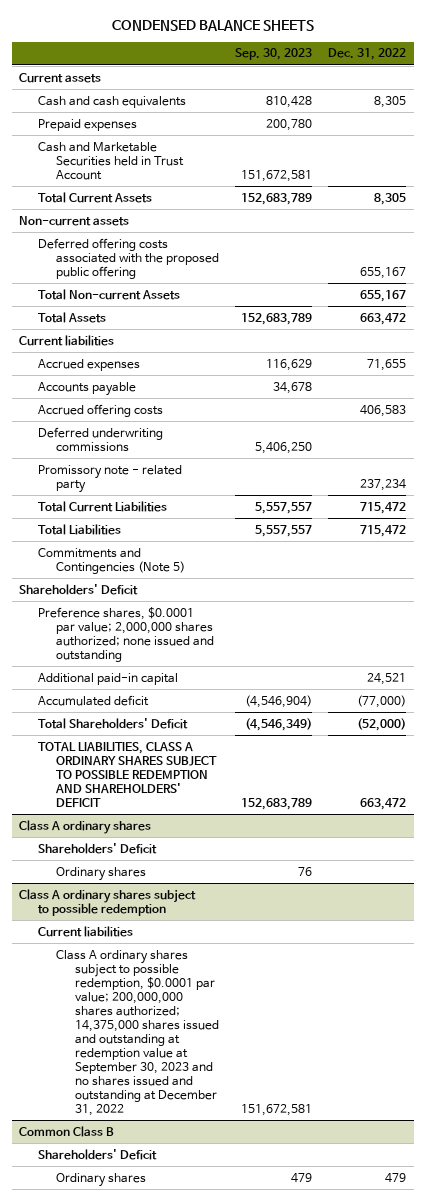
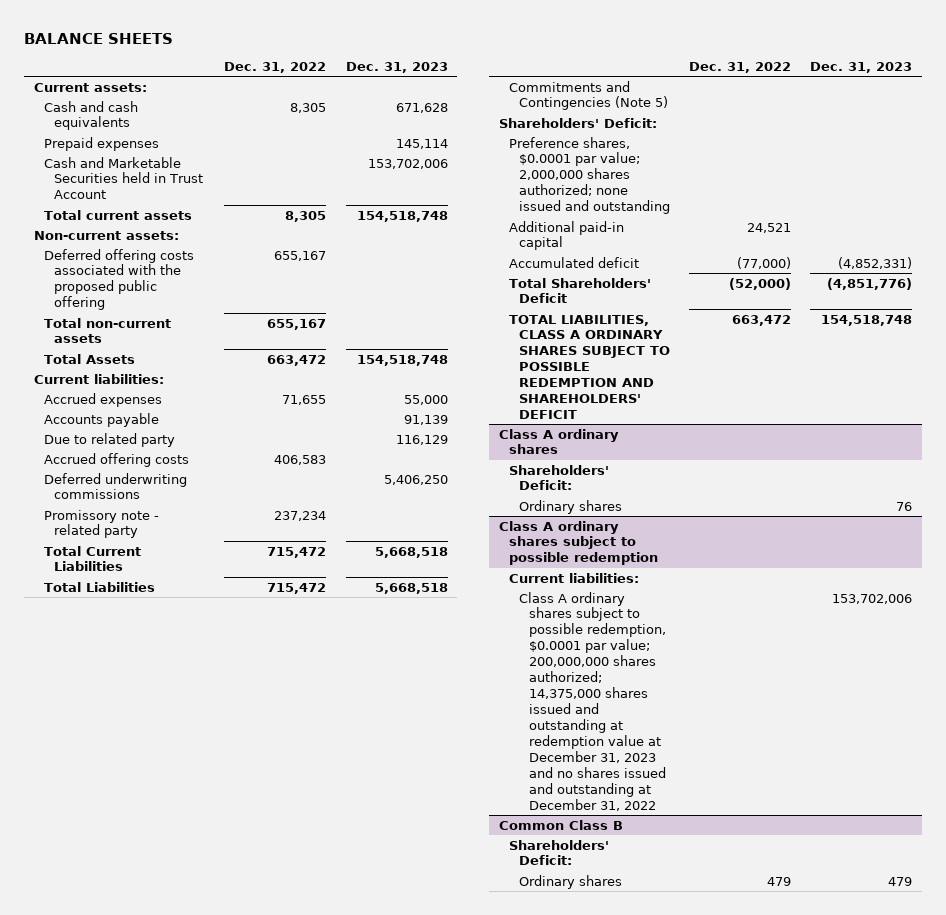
- CONDENSED BALANCE SHEETS
+ BALANCE SHEETS
- | Sep. 30, 2023 | Dec. 31, 2022
+ | Dec. 31, 2022 | Dec. 31, 2023
- Current assets
+ Current assets:
- Total Current Assets | 152,683,789 | 8,305
- Non-current assets
+ Total current assets | 8,305 | 154,518,748
+ Non-current assets:
- Total Non-current Assets | | 655,167
+ Total non-current assets | 655,167 |
- Current liabilities
+ Current liabilities:
+ Due to related party | | 116,129
- Shareholders' Deficit
+ Shareholders' Deficit:
@ Class A ordinary shares
- Shareholders' Deficit
+ Shareholders' Deficit:
@ Class A ordinary shares subject to possible redemption
- Current liabilities
- Class A ordinary shares subject to possible redemption, $0.0001 par value; 200,000,000 shares authorized; 14,375,000 shares issued and outstanding at redemption value at September 30, 2023 and no shares issued and outstanding at December 31, 2022 | 151,672,581 |
+ Current liabilities:
+ Class A ordinary shares subject to possible redemption, $0.0001 par value; 200,000,000 shares authorized; 14,375,000 shares issued and outstanding at redemption value at December 31, 2023 and no shares issued and outstanding at December 31, 2022 | | 153,702,006
@ Common Class B
- Shareholders' Deficit
+ Shareholders' Deficit:

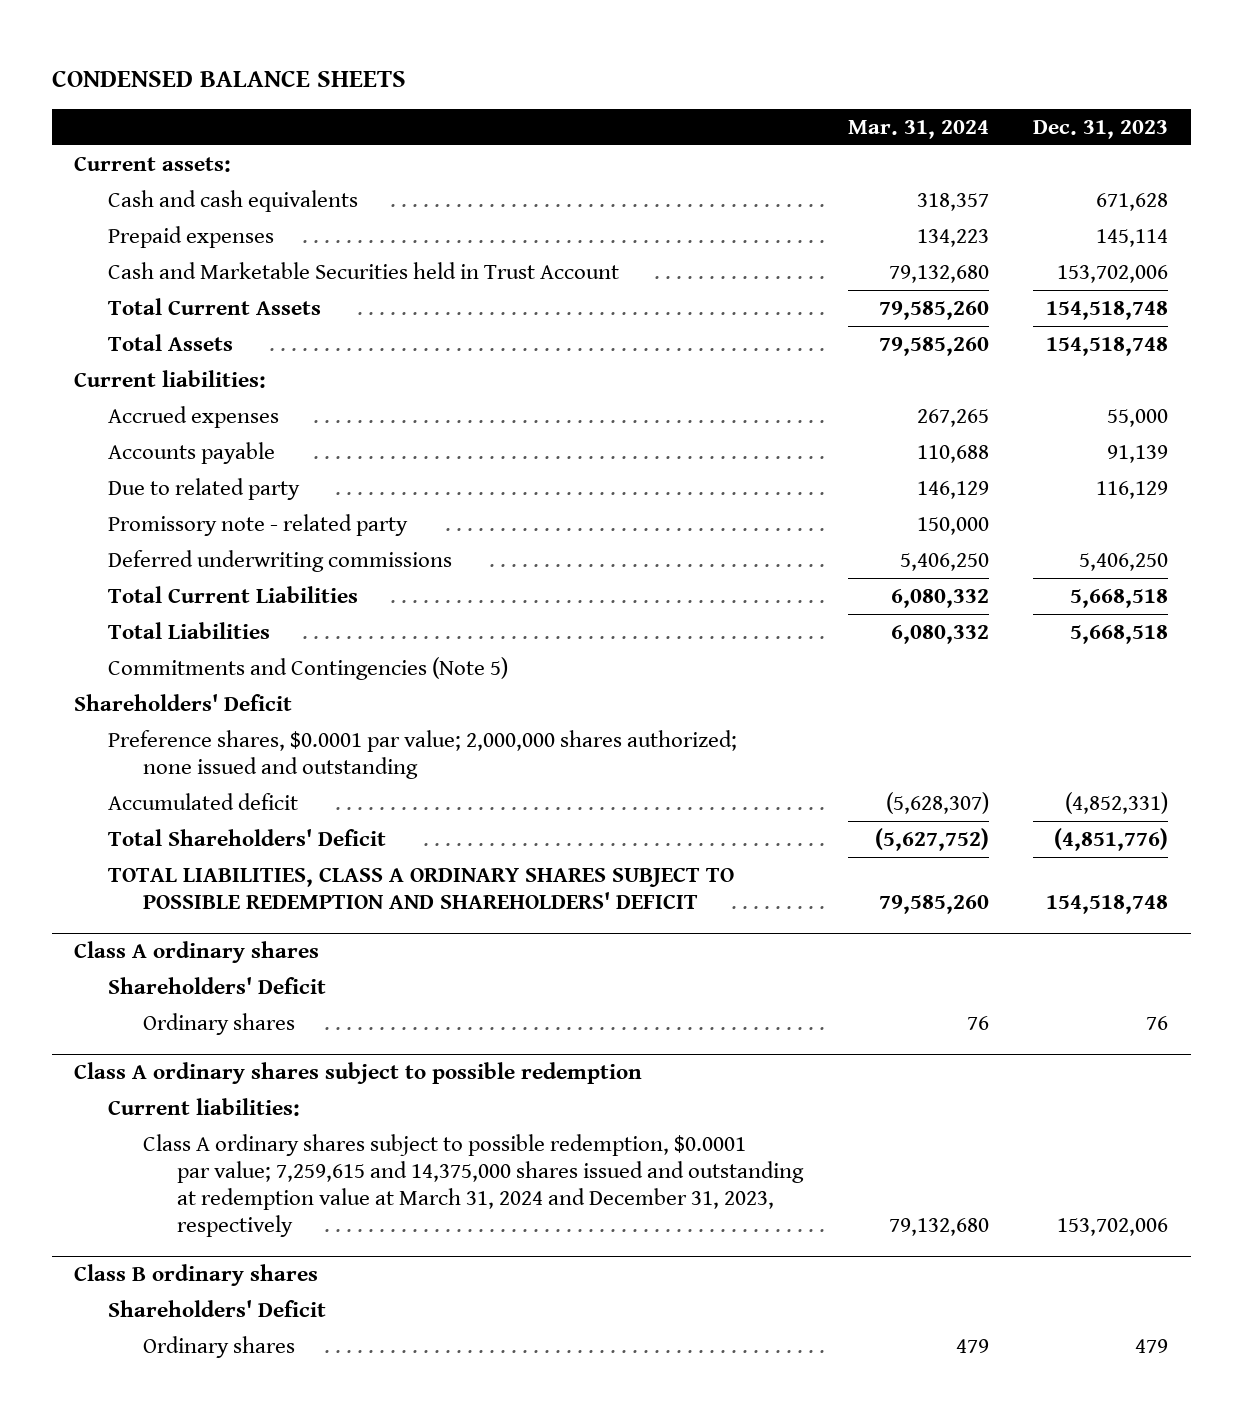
- BALANCE SHEETS
+ CONDENSED BALANCE SHEETS
- | Dec. 31, 2022 | Dec. 31, 2023
+ | Mar. 31, 2024 | Dec. 31, 2023
- Total current assets | 8,305 | 154,518,748
- Non-current assets:
- Deferred offering costs associated with the proposed public offering | 655,167 |
- Total non-current assets | 655,167 |
+ Total Current Assets | 79,585,260 | 154,518,748
- Accrued offering costs | 406,583 |
moved down: Deferred underwriting commissions | 5,406,250 | 5,406,250
- Shareholders' Deficit:
+ Shareholders' Deficit
- Additional paid-in capital | 24,521 |
@ Class A ordinary shares
- Shareholders' Deficit:
+ Shareholders' Deficit
@ Class A ordinary shares subject to possible redemption
- Class A ordinary shares subject to possible redemption, $0.0001 par value; 200,000,000 shares authorized; 14,375,000 shares issued and outstanding at redemption value at December 31, 2023 and no shares issued and outstanding at December 31, 2022 | | 153,702,006
- Common Class B
- Shareholders' Deficit:
@ Class A ordinary shares subject to possible redemption
+ Class A ordinary shares subject to possible redemption, $0.0001 par value; 7,259,615 and 14,375,000 shares issued and outstanding at redemption value at March 31, 2024 and December 31, 2023, respectively | 79,132,680 | 153,702,006
+ Class B ordinary shares
+ Shareholders' Deficit

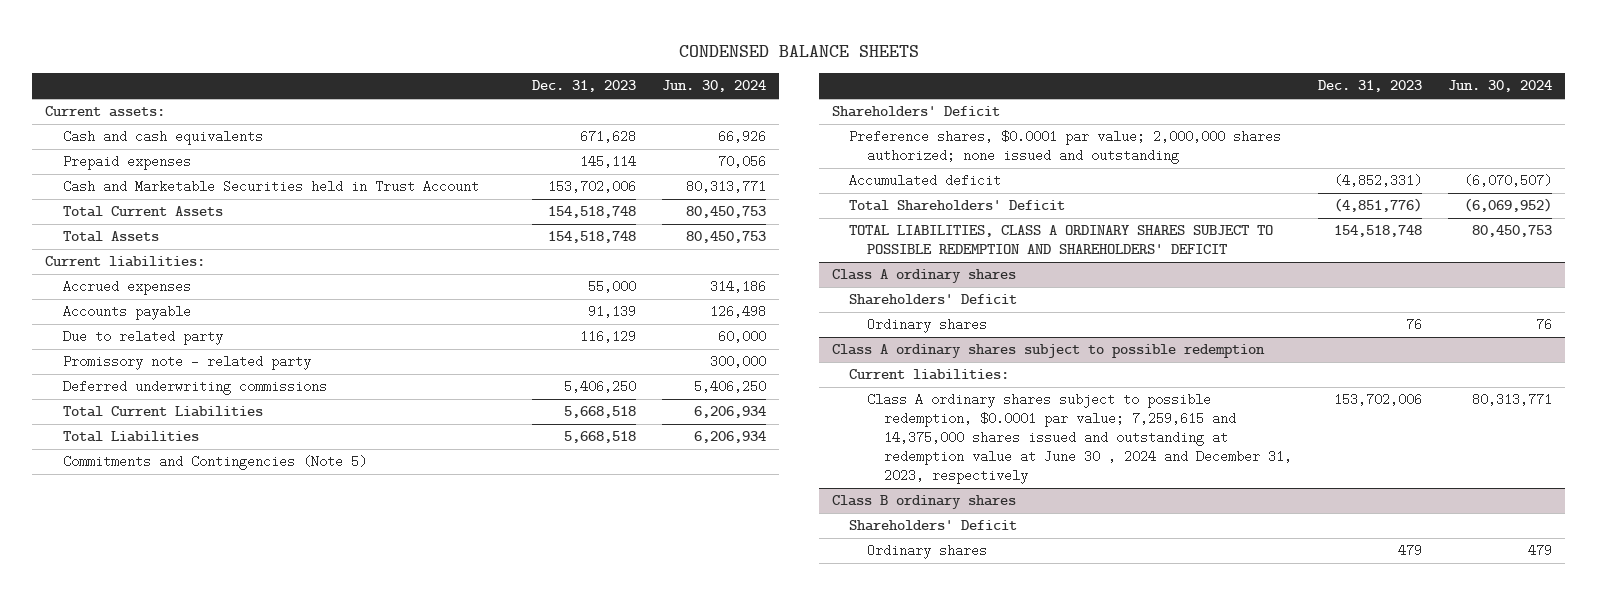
- | Mar. 31, 2024 | Dec. 31, 2023
+ | Dec. 31, 2023 | Jun. 30, 2024
@ Class A ordinary shares subject to possible redemption
- Class A ordinary shares subject to possible redemption, $0.0001 par value; 7,259,615 and 14,375,000 shares issued and outstanding at redemption value at March 31, 2024 and December 31, 2023, respectively | 79,132,680 | 153,702,006
+ Class A ordinary shares subject to possible redemption, $0.0001 par value; 7,259,615 and 14,375,000 shares issued and outstanding at redemption value at June 30 , 2024 and December 31, 2023, respectively | 153,702,006 | 80,313,771

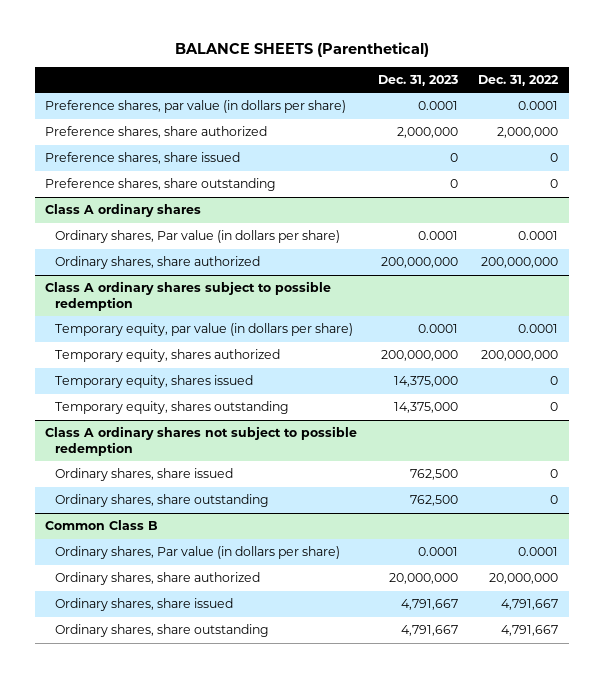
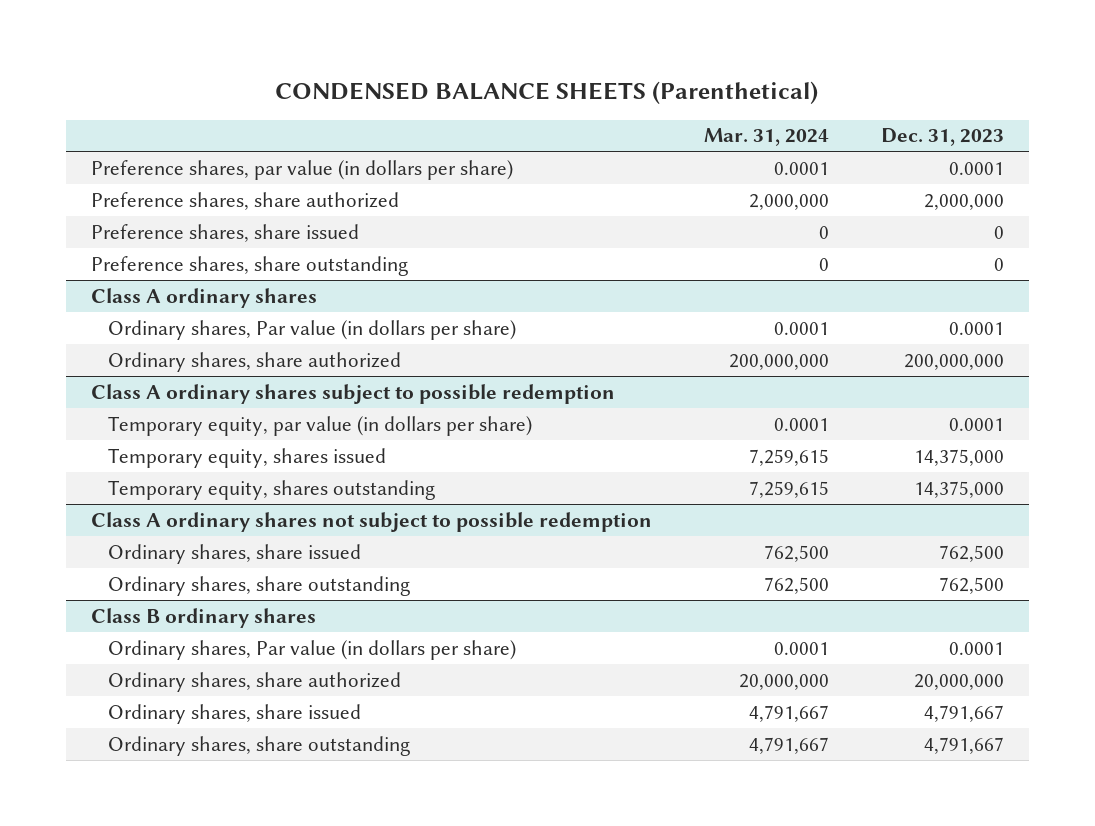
- BALANCE SHEETS (Parenthetical)
+ CONDENSED BALANCE SHEETS (Parenthetical)
- | Dec. 31, 2023 | Dec. 31, 2022
+ | Mar. 31, 2024 | Dec. 31, 2023
@ Class A ordinary shares subject to possible redemption
- Temporary equity, shares authorized | 200,000,000 | 200,000,000
- Common Class B
+ Class B ordinary shares

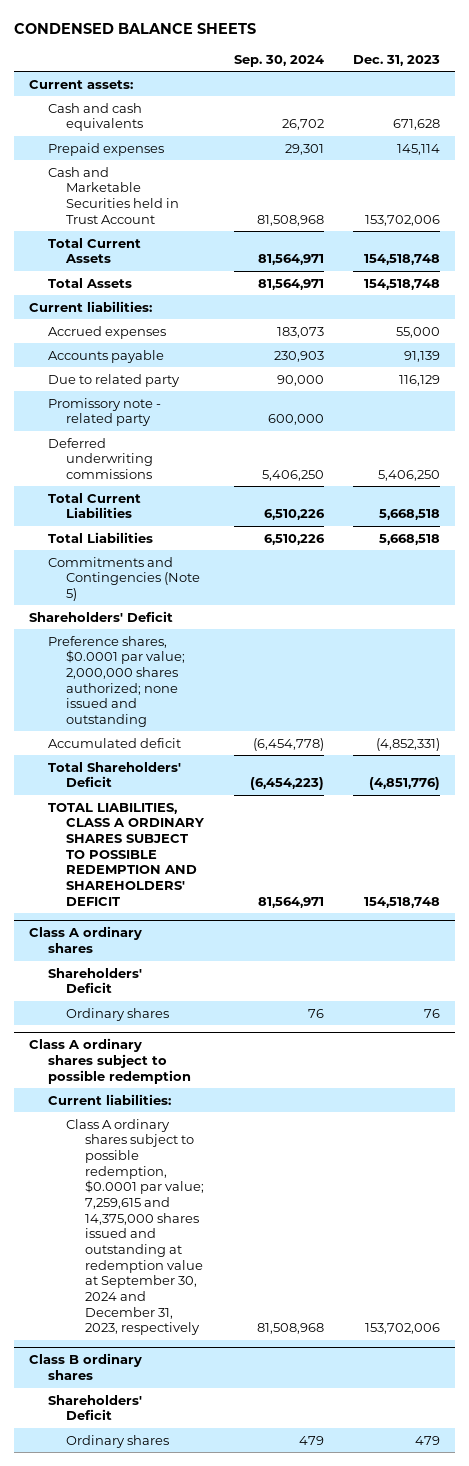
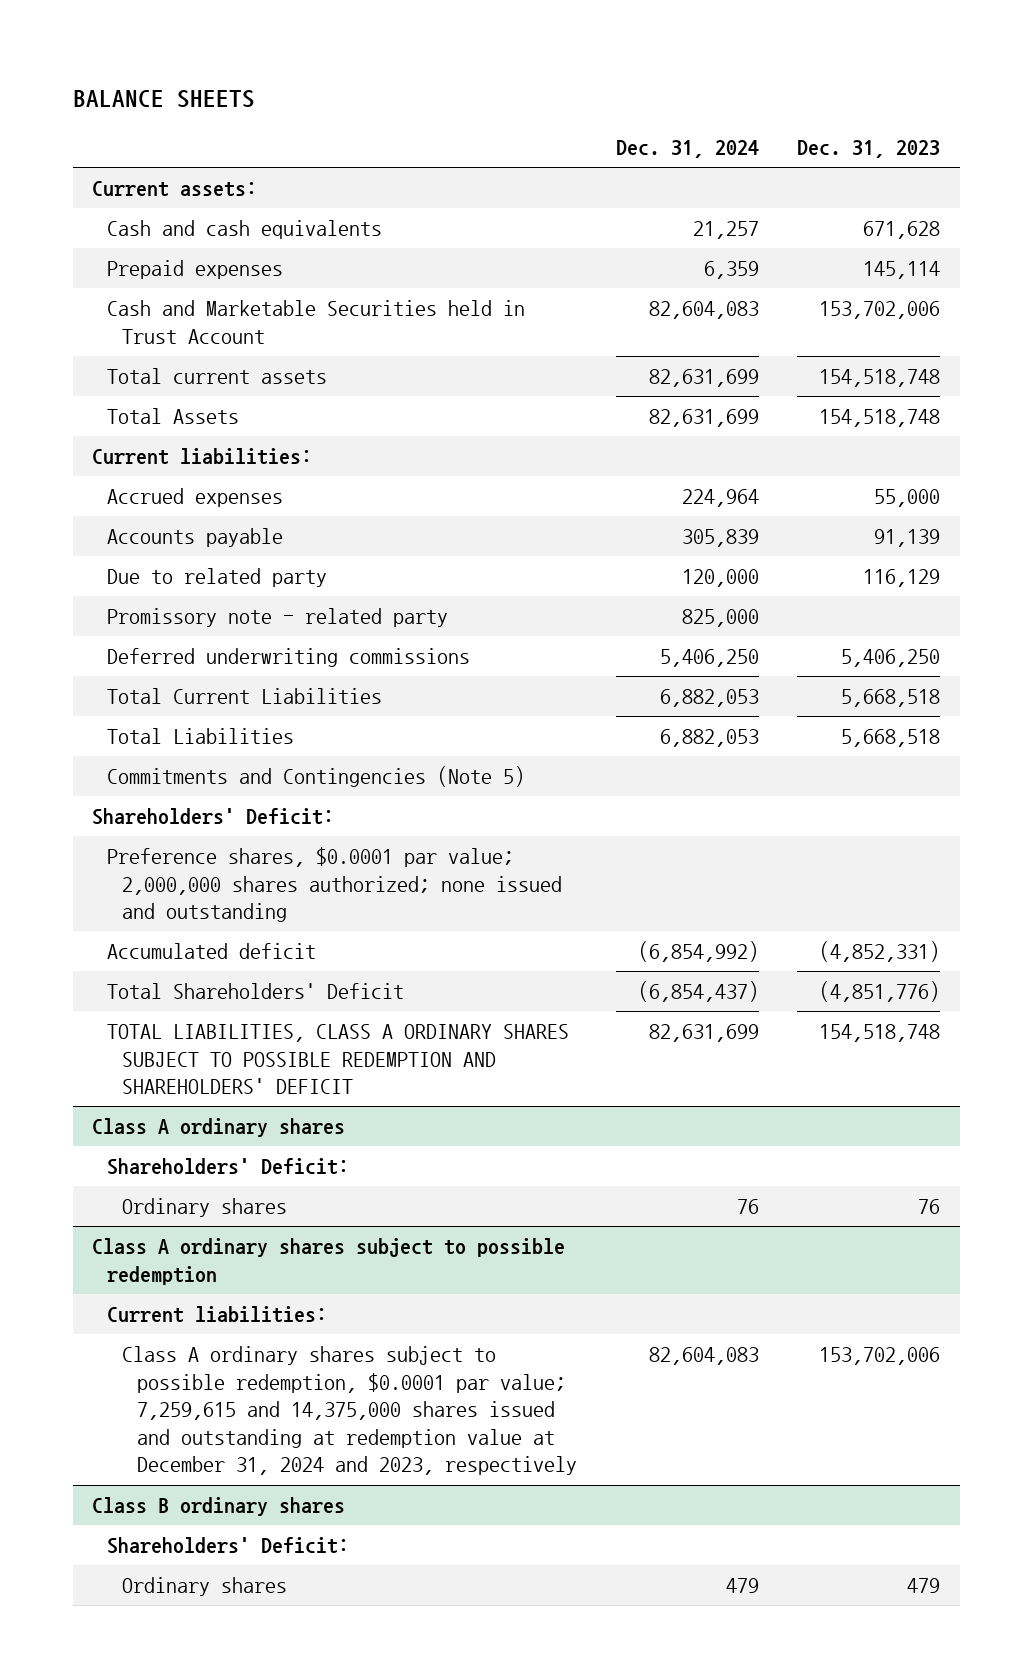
- CONDENSED BALANCE SHEETS
+ BALANCE SHEETS
- | Sep. 30, 2024 | Dec. 31, 2023
+ | Dec. 31, 2024 | Dec. 31, 2023
- Total Current Assets | 81,564,971 | 154,518,748
+ Total current assets | 82,631,699 | 154,518,748
- Shareholders' Deficit
+ Shareholders' Deficit:
@ Class A ordinary shares
- Shareholders' Deficit
+ Shareholders' Deficit:
@ Class A ordinary shares subject to possible redemption
- Class A ordinary shares subject to possible redemption, $0.0001 par value; 7,259,615 and 14,375,000 shares issued and outstanding at redemption value at September 30, 2024 and December 31, 2023, respectively | 81,508,968 | 153,702,006
+ Class A ordinary shares subject to possible redemption, $0.0001 par value; 7,259,615 and 14,375,000 shares issued and outstanding at redemption value at December 31, 2024 and 2023, respectively | 82,604,083 | 153,702,006
@ Class B ordinary shares
- Shareholders' Deficit
+ Shareholders' Deficit:

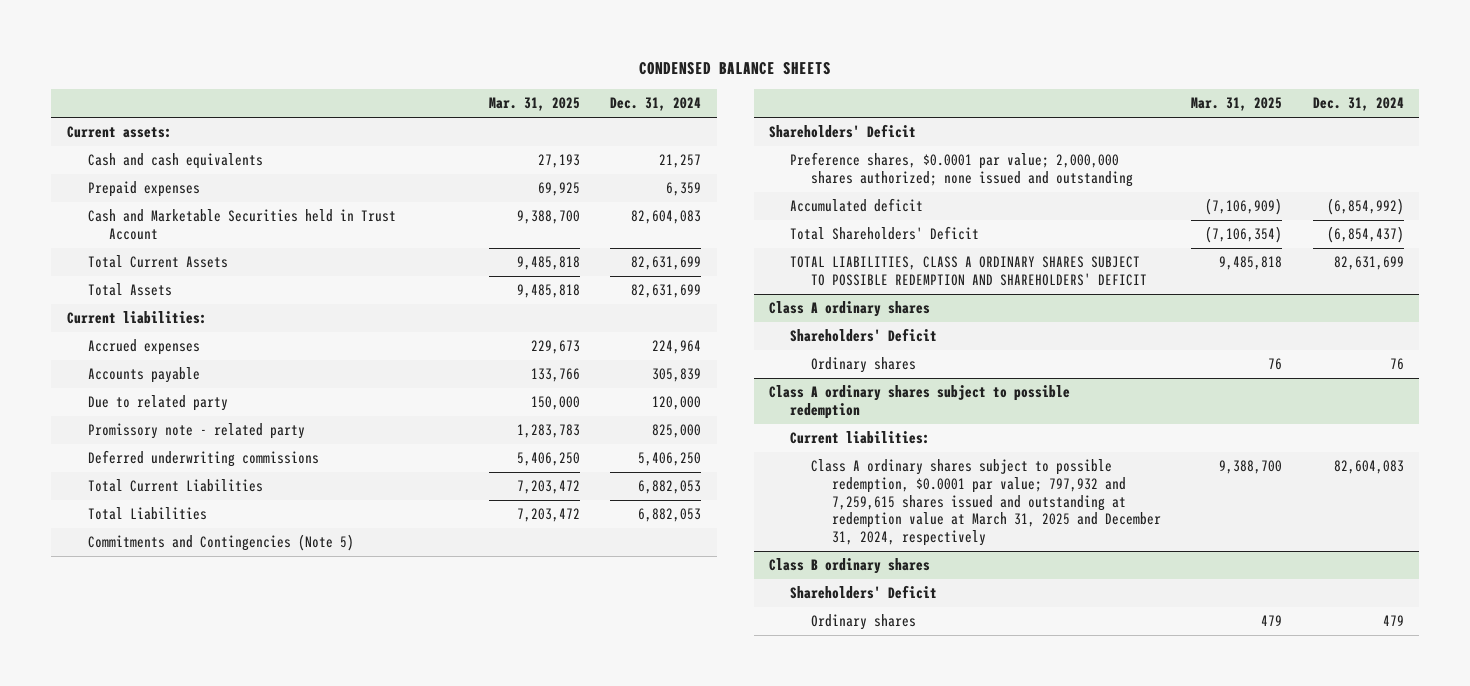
- BALANCE SHEETS
+ CONDENSED BALANCE SHEETS
- | Dec. 31, 2024 | Dec. 31, 2023
+ | Mar. 31, 2025 | Dec. 31, 2024
- Total current assets | 82,631,699 | 154,518,748
+ Total Current Assets | 9,485,818 | 82,631,699
- Shareholders' Deficit:
+ Shareholders' Deficit
@ Class A ordinary shares
- Shareholders' Deficit:
+ Shareholders' Deficit
@ Class A ordinary shares subject to possible redemption
- Class A ordinary shares subject to possible redemption, $0.0001 par value; 7,259,615 and 14,375,000 shares issued and outstanding at redemption value at December 31, 2024 and 2023, respectively | 82,604,083 | 153,702,006
+ Class A ordinary shares subject to possible redemption, $0.0001 par value; 797,932 and 7,259,615 shares issued and outstanding at redemption value at March 31, 2025 and December 31, 2024, respectively | 9,388,700 | 82,604,083
@ Class B ordinary shares
- Shareholders' Deficit:
+ Shareholders' Deficit

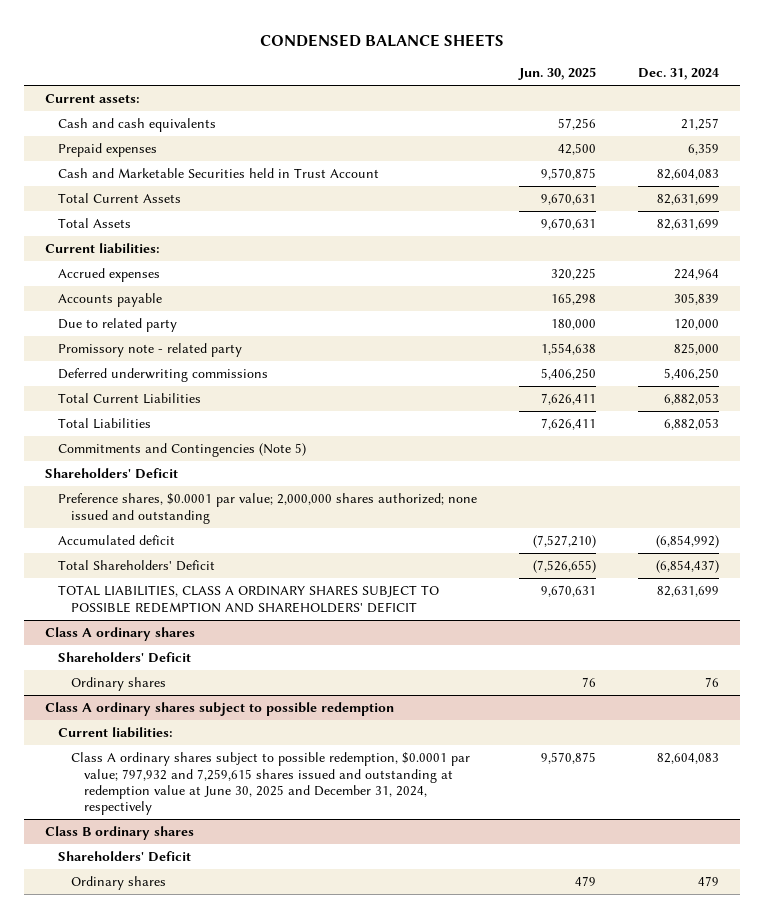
- | Mar. 31, 2025 | Dec. 31, 2024
+ | Jun. 30, 2025 | Dec. 31, 2024
@ Class A ordinary shares subject to possible redemption
- Class A ordinary shares subject to possible redemption, $0.0001 par value; 797,932 and 7,259,615 shares issued and outstanding at redemption value at March 31, 2025 and December 31, 2024, respectively | 9,388,700 | 82,604,083
+ Class A ordinary shares subject to possible redemption, $0.0001 par value; 797,932 and 7,259,615 shares issued and outstanding at redemption value at June 30, 2025 and December 31, 2024, respectively | 9,570,875 | 82,604,083

